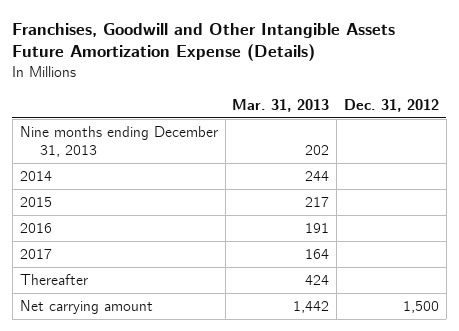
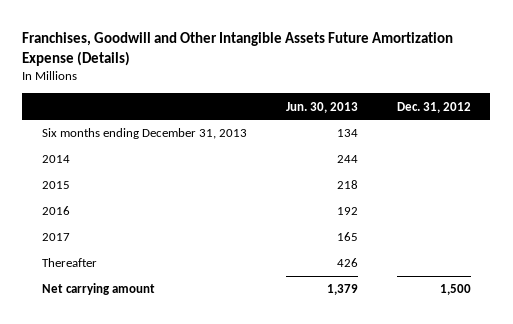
- | Mar. 31, 2013 | Dec. 31, 2012
+ | Jun. 30, 2013 | Dec. 31, 2012
- Nine months ending December 31, 2013 | 202 |
+ Six months ending December 31, 2013 | 134 |

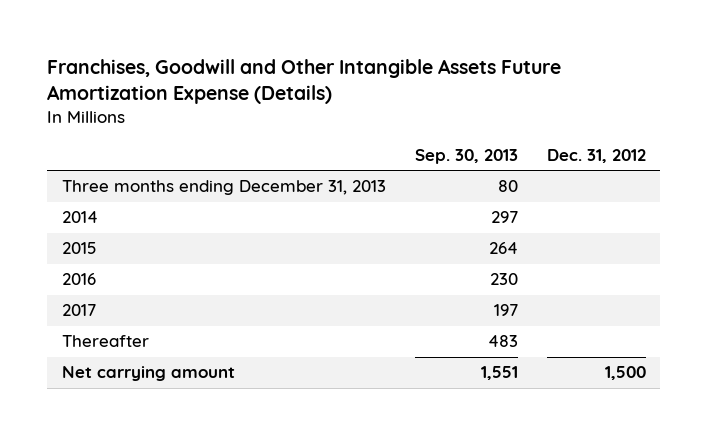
- | Jun. 30, 2013 | Dec. 31, 2012
+ | Sep. 30, 2013 | Dec. 31, 2012
- Six months ending December 31, 2013 | 134 |
+ Three months ending December 31, 2013 | 80 |

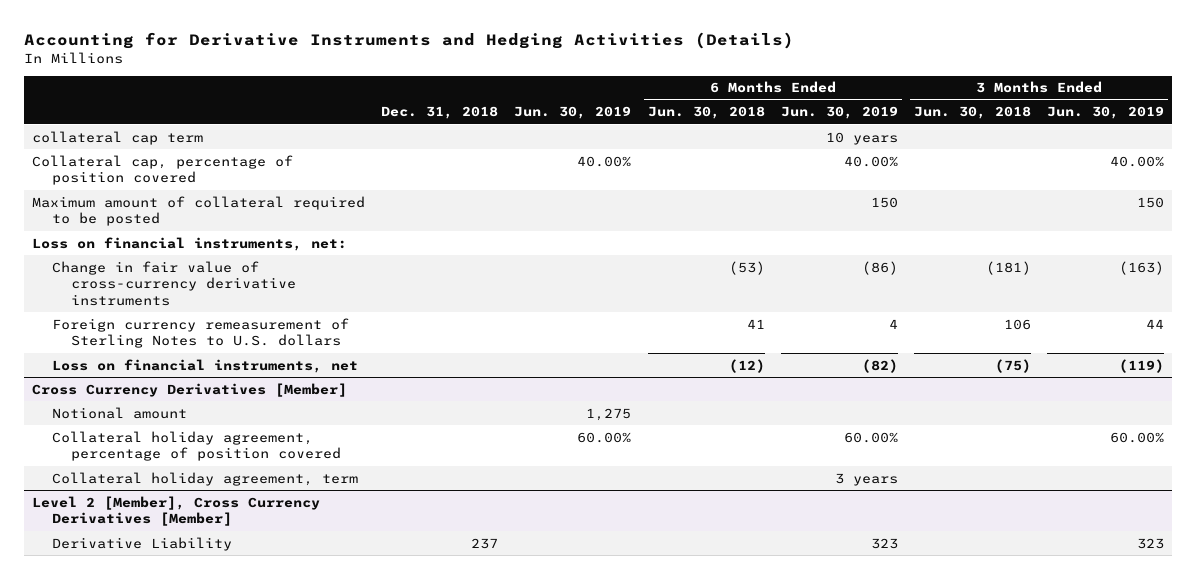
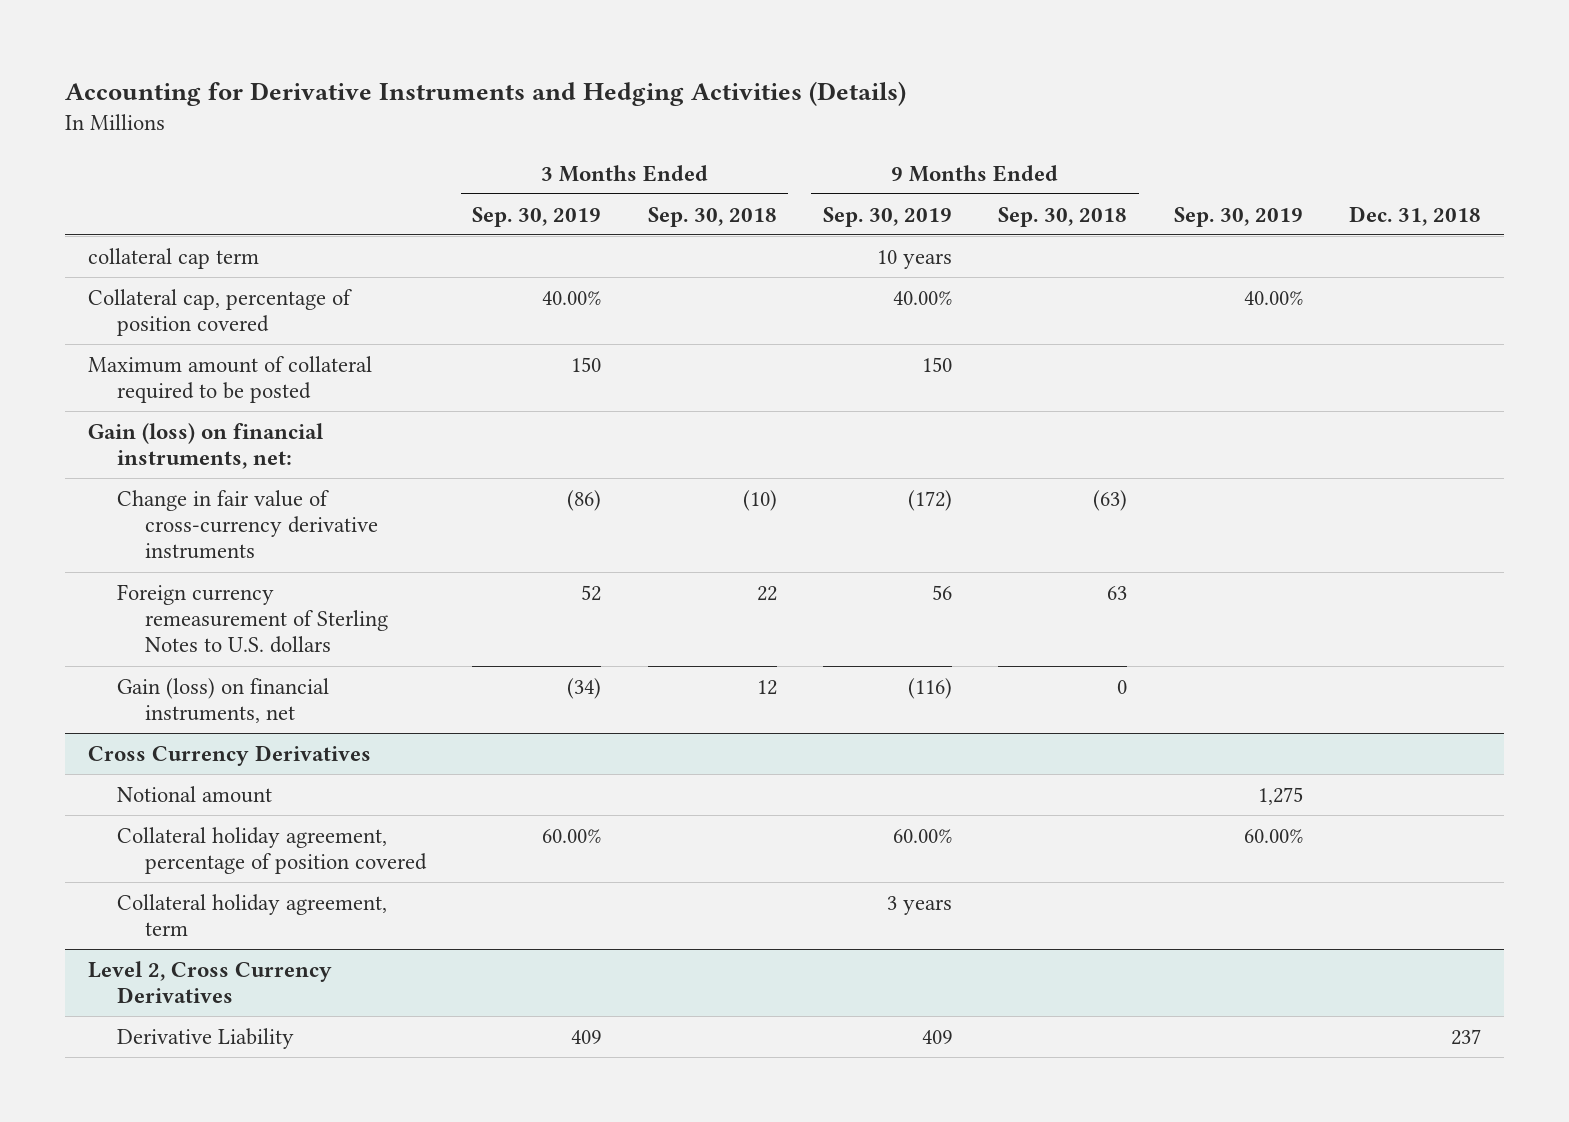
- | Dec. 31, 2018 | Jun. 30, 2019 | 6 Months Ended Jun. 30, 2018 | 6 Months Ended Jun. 30, 2019 | 3 Months Ended Jun. 30, 2018 | 3 Months Ended Jun. 30, 2019
+ | 3 Months Ended Sep. 30, 2019 | 3 Months Ended Sep. 30, 2018 | 9 Months Ended Sep. 30, 2019 | 9 Months Ended Sep. 30, 2018 | Sep. 30, 2019 | Dec. 31, 2018
- Loss on financial instruments, net:
+ Gain (loss) on financial instruments, net:
- Loss on financial instruments, net | | | (12) | (82) | (75) | (119)
- Cross Currency Derivatives [Member]
+ Gain (loss) on financial instruments, net | (34) | 12 | (116) | 0 | |
+ Cross Currency Derivatives
- Level 2 [Member], Cross Currency Derivatives [Member]
+ Level 2, Cross Currency Derivatives

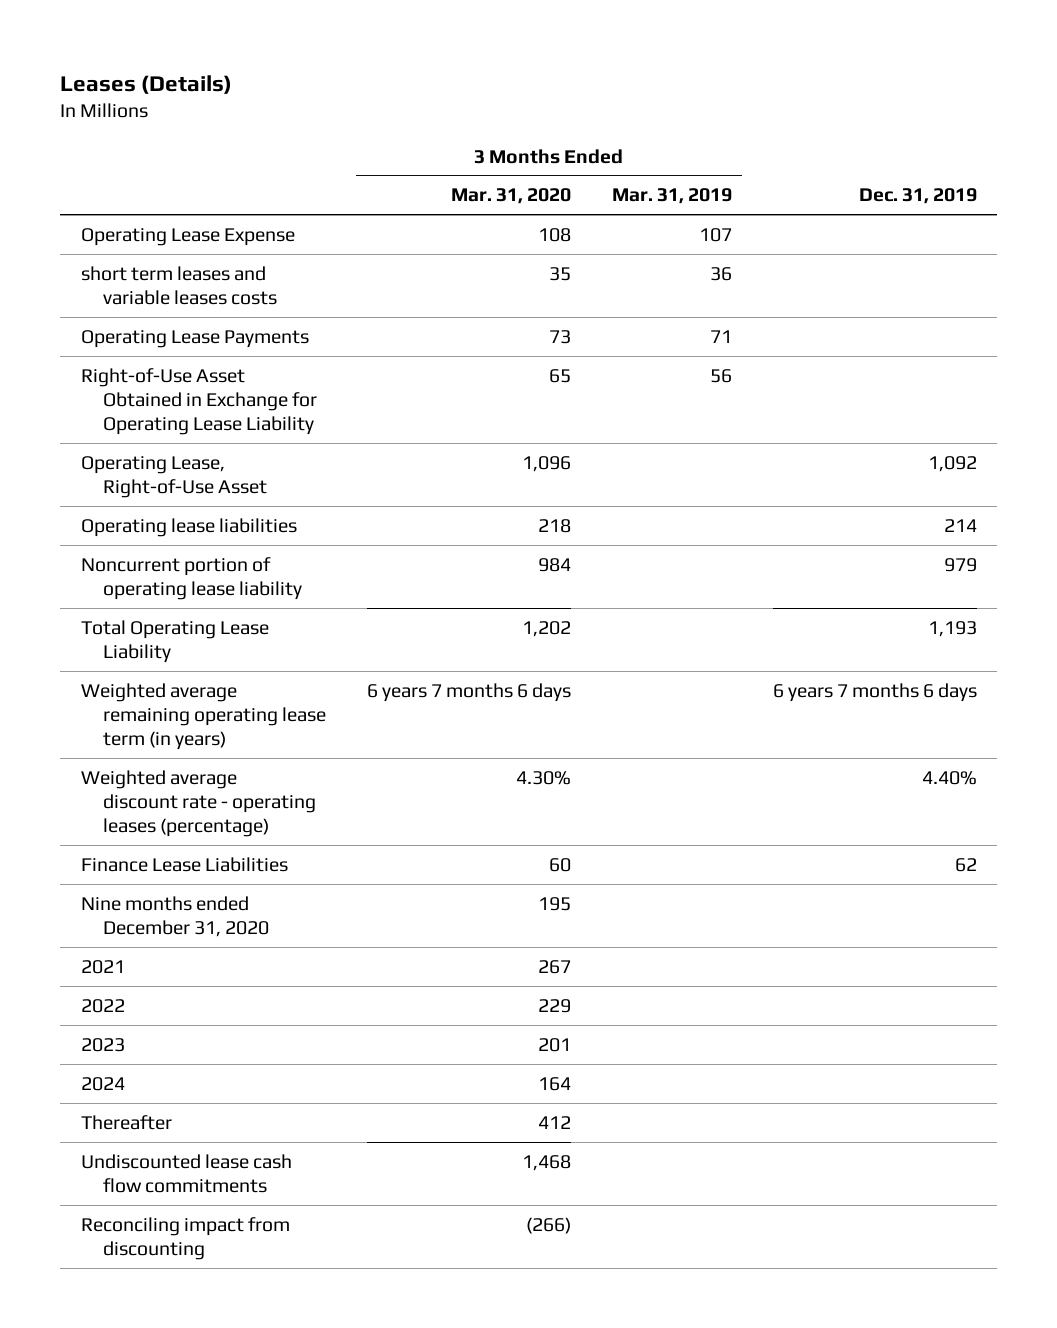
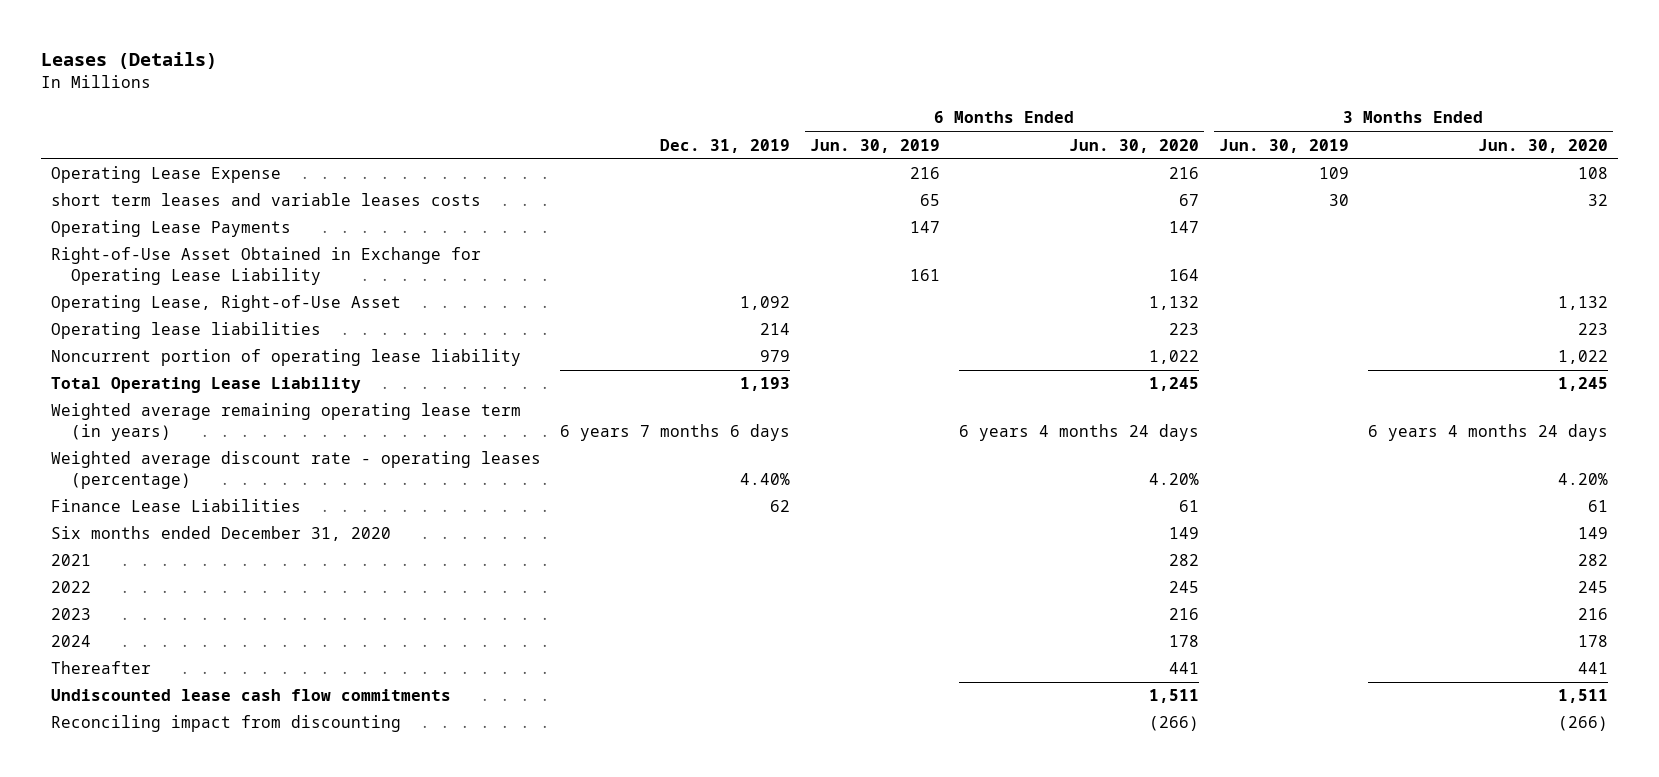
- | 3 Months Ended Mar. 31, 2020 | 3 Months Ended Mar. 31, 2019 | Dec. 31, 2019
+ | Dec. 31, 2019 | 6 Months Ended Jun. 30, 2019 | 6 Months Ended Jun. 30, 2020 | 3 Months Ended Jun. 30, 2019 | 3 Months Ended Jun. 30, 2020
- Nine months ended December 31, 2020 | 195 | |
+ Six months ended December 31, 2020 | | | 149 | | 149

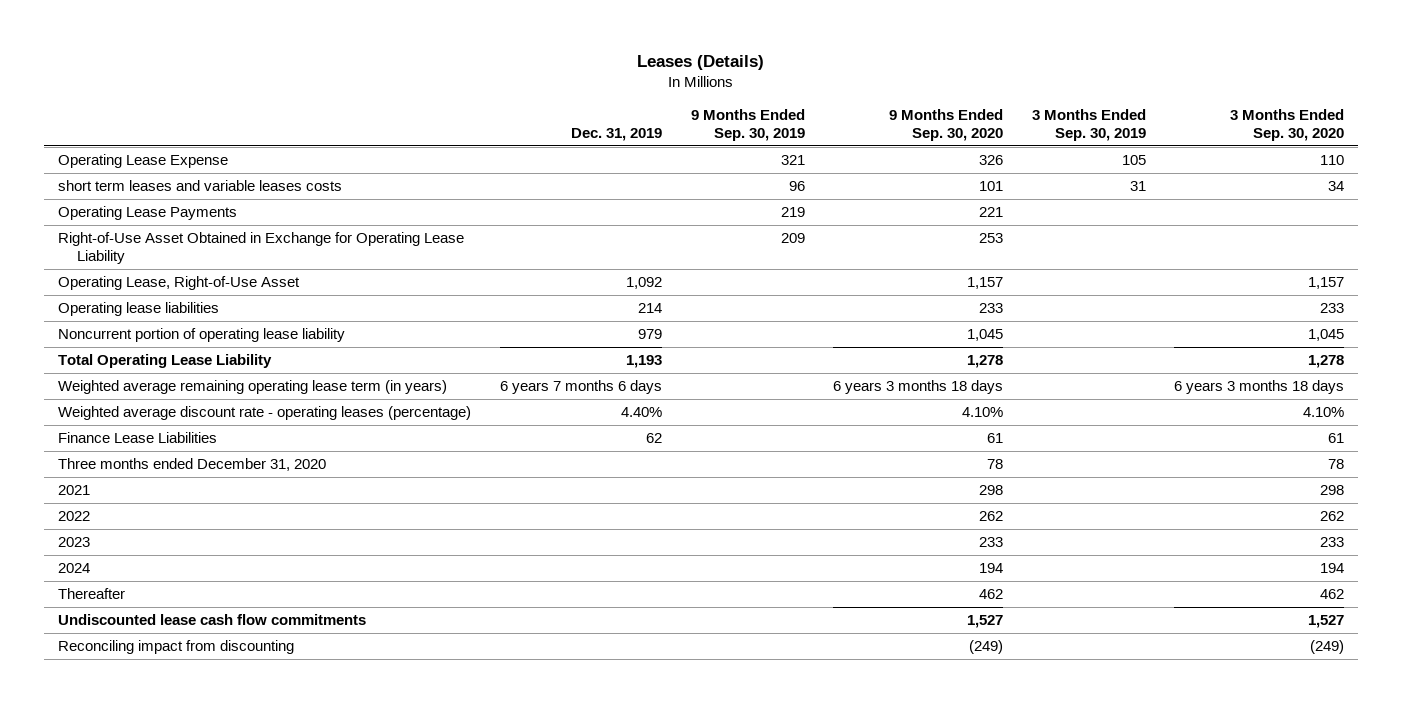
- | Dec. 31, 2019 | 6 Months Ended Jun. 30, 2019 | 6 Months Ended Jun. 30, 2020 | 3 Months Ended Jun. 30, 2019 | 3 Months Ended Jun. 30, 2020
+ | Dec. 31, 2019 | 9 Months Ended Sep. 30, 2019 | 9 Months Ended Sep. 30, 2020 | 3 Months Ended Sep. 30, 2019 | 3 Months Ended Sep. 30, 2020
- Six months ended December 31, 2020 | | | 149 | | 149
+ Three months ended December 31, 2020 | | | 78 | | 78

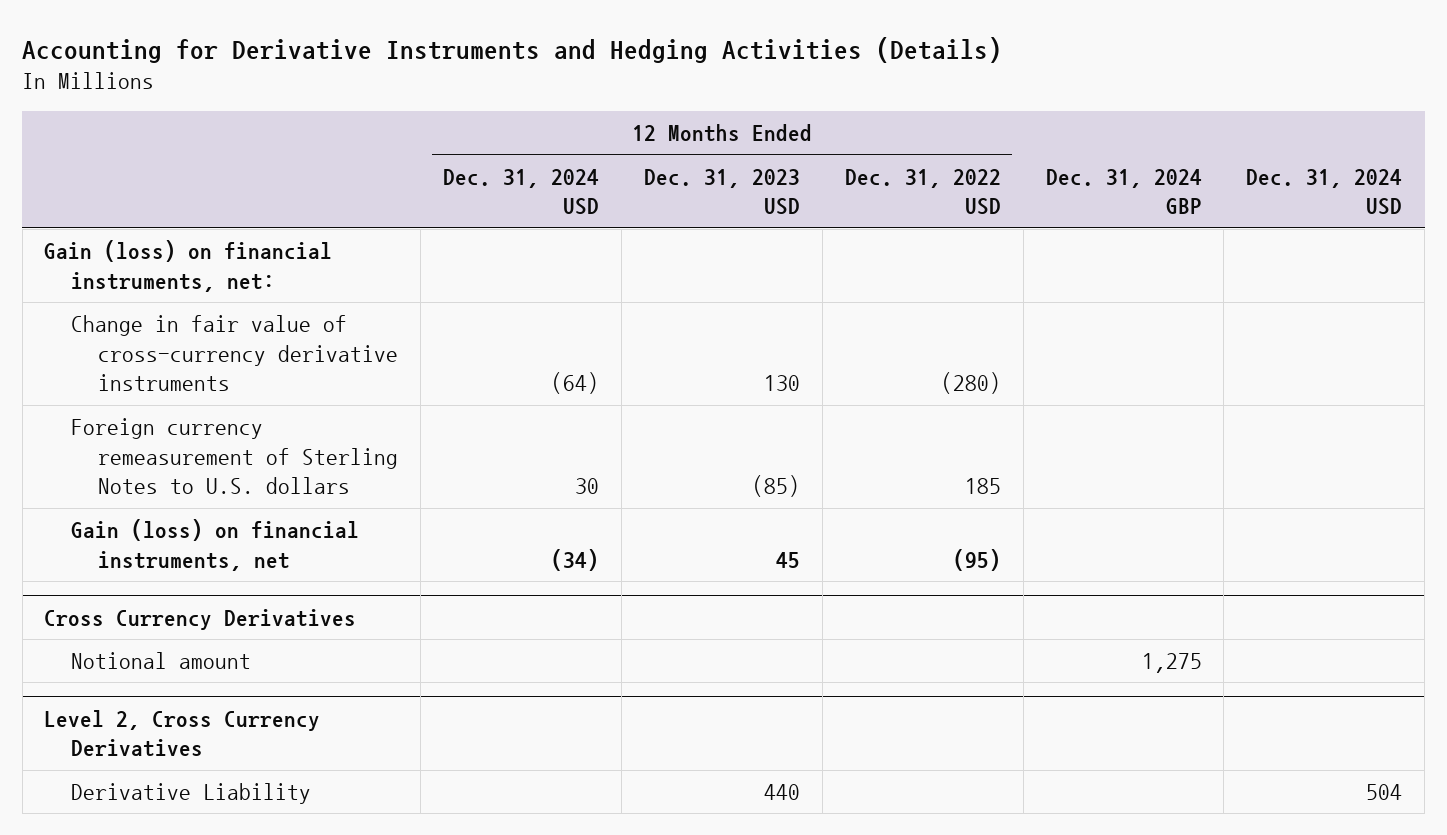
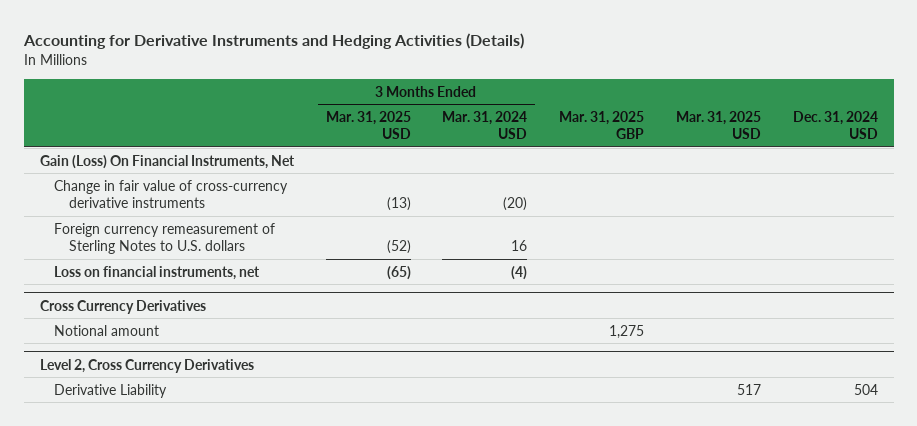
- | 12 Months Ended Dec. 31, 2024 USD | 12 Months Ended Dec. 31, 2023 USD | 12 Months Ended Dec. 31, 2022 USD | Dec. 31, 2024 GBP | Dec. 31, 2024 USD
+ | 3 Months Ended Mar. 31, 2025 USD | 3 Months Ended Mar. 31, 2024 USD | Mar. 31, 2025 GBP | Mar. 31, 2025 USD | Dec. 31, 2024 USD
- Gain (loss) on financial instruments, net:
+ Gain (Loss) On Financial Instruments, Net
- Gain (loss) on financial instruments, net | (34) | 45 | (95) | |
+ Loss on financial instruments, net | (65) | (4) | | |

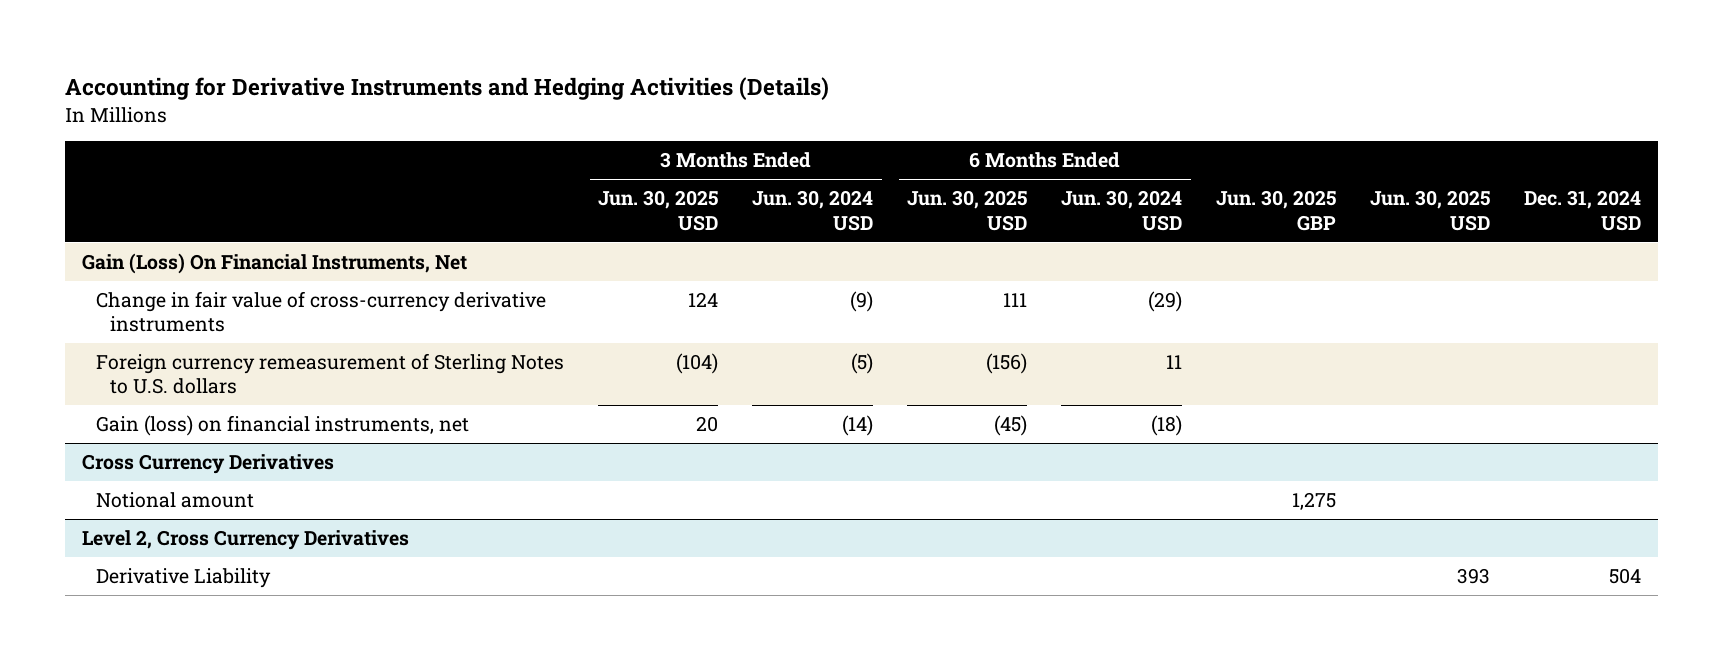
- | 3 Months Ended Mar. 31, 2025 USD | 3 Months Ended Mar. 31, 2024 USD | Mar. 31, 2025 GBP | Mar. 31, 2025 USD | Dec. 31, 2024 USD
+ | 3 Months Ended Jun. 30, 2025 USD | 3 Months Ended Jun. 30, 2024 USD | 6 Months Ended Jun. 30, 2025 USD | 6 Months Ended Jun. 30, 2024 USD | Jun. 30, 2025 GBP | Jun. 30, 2025 USD | Dec. 31, 2024 USD
- Loss on financial instruments, net | (65) | (4) | | |
+ Gain (loss) on financial instruments, net | 20 | (14) | (45) | (18) | | |

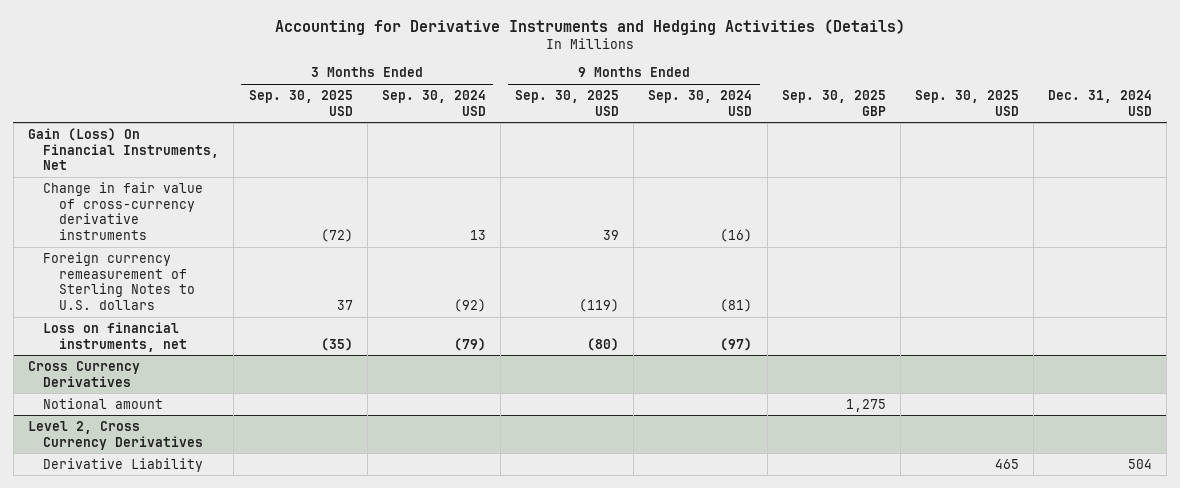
- | 3 Months Ended Jun. 30, 2025 USD | 3 Months Ended Jun. 30, 2024 USD | 6 Months Ended Jun. 30, 2025 USD | 6 Months Ended Jun. 30, 2024 USD | Jun. 30, 2025 GBP | Jun. 30, 2025 USD | Dec. 31, 2024 USD
+ | 3 Months Ended Sep. 30, 2025 USD | 3 Months Ended Sep. 30, 2024 USD | 9 Months Ended Sep. 30, 2025 USD | 9 Months Ended Sep. 30, 2024 USD | Sep. 30, 2025 GBP | Sep. 30, 2025 USD | Dec. 31, 2024 USD
- Gain (loss) on financial instruments, net | 20 | (14) | (45) | (18) | | |
+ Loss on financial instruments, net | (35) | (79) | (80) | (97) | | |

